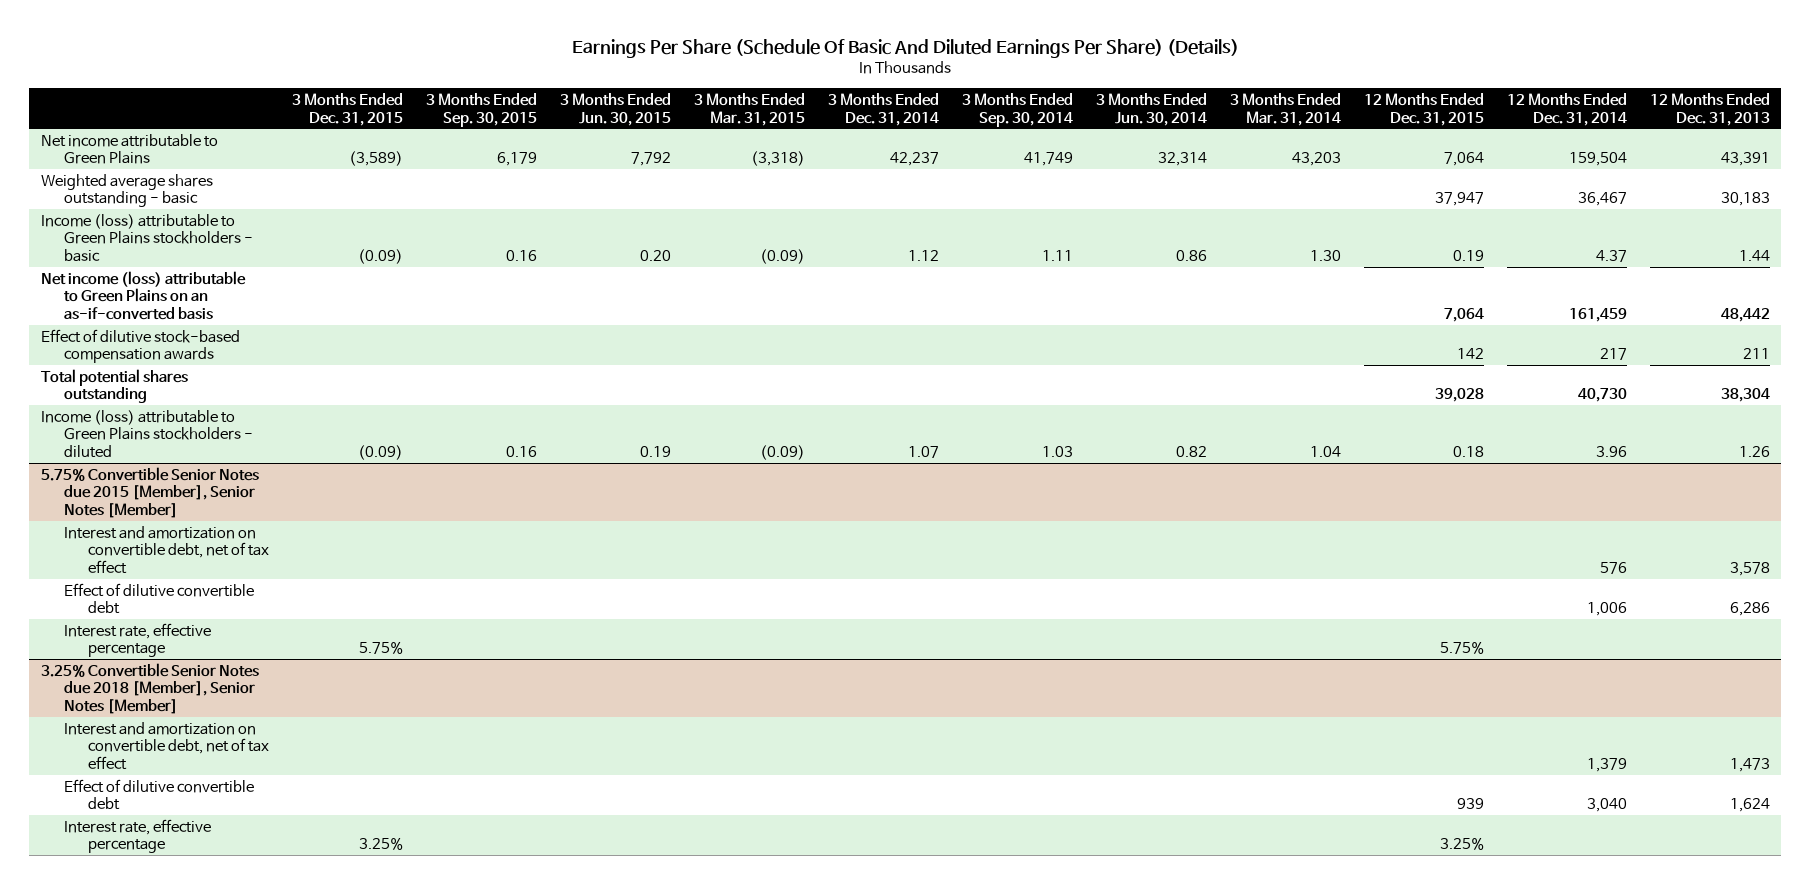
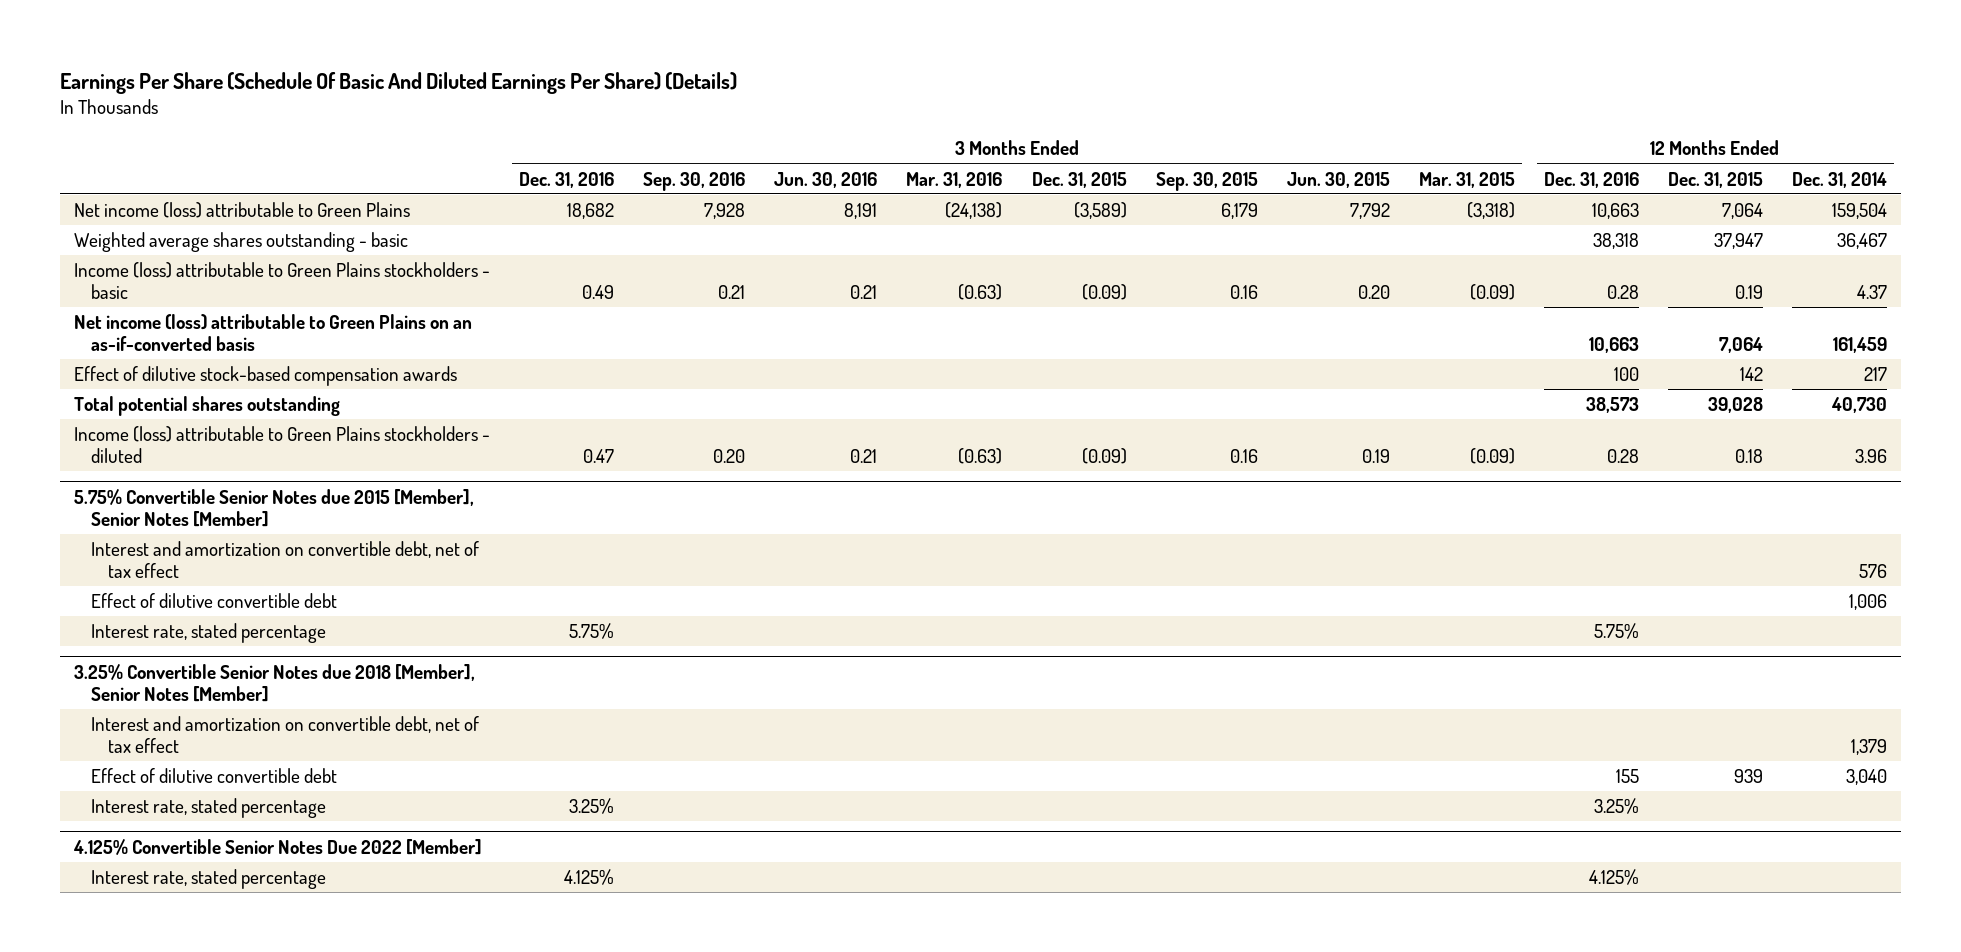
- | 3 Months Ended Dec. 31, 2015 | 3 Months Ended Sep. 30, 2015 | 3 Months Ended Jun. 30, 2015 | 3 Months Ended Mar. 31, 2015 | 3 Months Ended Dec. 31, 2014 | 3 Months Ended Sep. 30, 2014 | 3 Months Ended Jun. 30, 2014 | 3 Months Ended Mar. 31, 2014 | 12 Months Ended Dec. 31, 2015 | 12 Months Ended Dec. 31, 2014 | 12 Months Ended Dec. 31, 2013
+ | 3 Months Ended Dec. 31, 2016 | 3 Months Ended Sep. 30, 2016 | 3 Months Ended Jun. 30, 2016 | 3 Months Ended Mar. 31, 2016 | 3 Months Ended Dec. 31, 2015 | 3 Months Ended Sep. 30, 2015 | 3 Months Ended Jun. 30, 2015 | 3 Months Ended Mar. 31, 2015 | 12 Months Ended Dec. 31, 2016 | 12 Months Ended Dec. 31, 2015 | 12 Months Ended Dec. 31, 2014
- Net income attributable to Green Plains | (3,589) | 6,179 | 7,792 | (3,318) | 42,237 | 41,749 | 32,314 | 43,203 | 7,064 | 159,504 | 43,391
+ Net income (loss) attributable to Green Plains | 18,682 | 7,928 | 8,191 | (24,138) | (3,589) | 6,179 | 7,792 | (3,318) | 10,663 | 7,064 | 159,504
@ 5.75% Convertible Senior Notes due 2015 [Member], Senior Notes [Member]
- Interest rate, effective percentage | 5.75% | | | | | | | | 5.75% | |
+ Interest rate, stated percentage | 5.75% | | | | | | | | 5.75% | |
@ 3.25% Convertible Senior Notes due 2018 [Member], Senior Notes [Member]
- Interest rate, effective percentage | 3.25% | | | | | | | | 3.25% | |
+ Interest rate, stated percentage | 3.25% | | | | | | | | 3.25% | |
+ 4.125% Convertible Senior Notes Due 2022 [Member]
+ Interest rate, stated percentage | 4.125% | | | | | | | | 4.125% | |

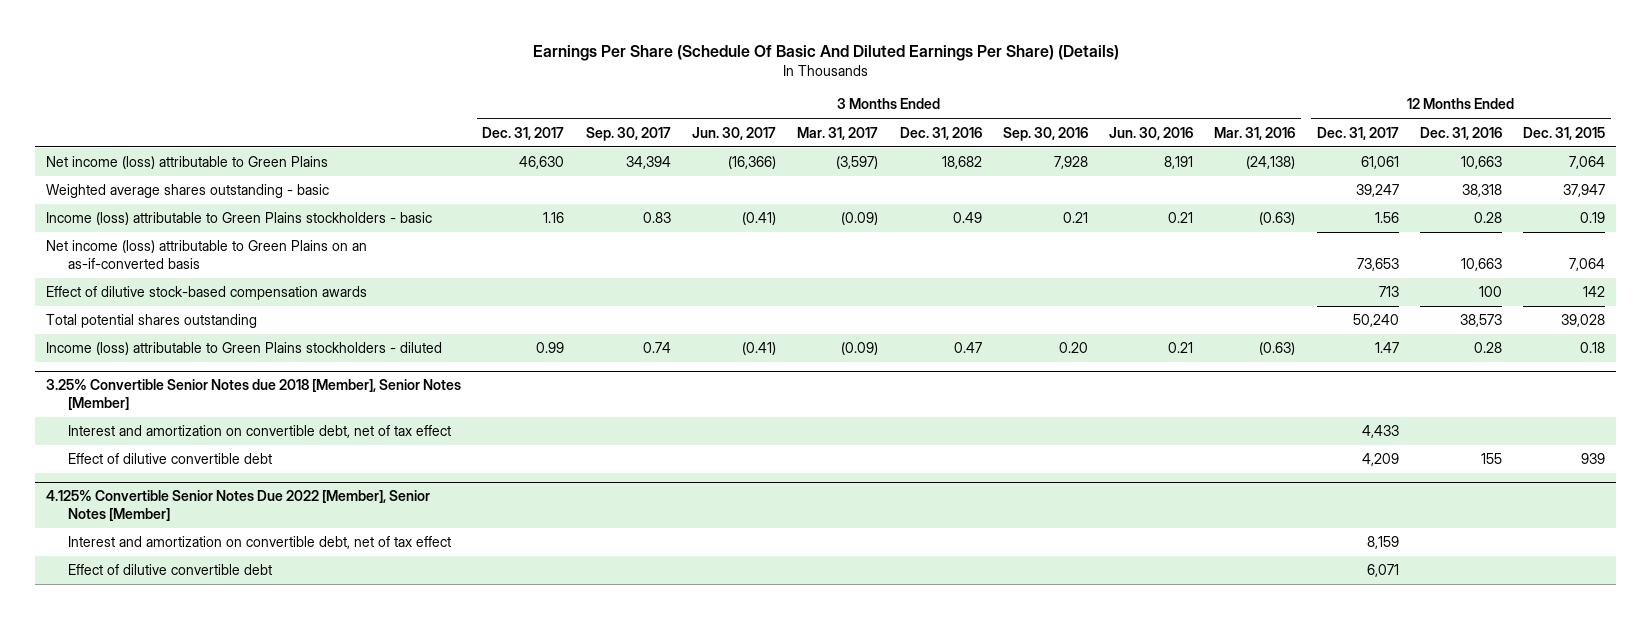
- | 3 Months Ended Dec. 31, 2016 | 3 Months Ended Sep. 30, 2016 | 3 Months Ended Jun. 30, 2016 | 3 Months Ended Mar. 31, 2016 | 3 Months Ended Dec. 31, 2015 | 3 Months Ended Sep. 30, 2015 | 3 Months Ended Jun. 30, 2015 | 3 Months Ended Mar. 31, 2015 | 12 Months Ended Dec. 31, 2016 | 12 Months Ended Dec. 31, 2015 | 12 Months Ended Dec. 31, 2014
+ | 3 Months Ended Dec. 31, 2017 | 3 Months Ended Sep. 30, 2017 | 3 Months Ended Jun. 30, 2017 | 3 Months Ended Mar. 31, 2017 | 3 Months Ended Dec. 31, 2016 | 3 Months Ended Sep. 30, 2016 | 3 Months Ended Jun. 30, 2016 | 3 Months Ended Mar. 31, 2016 | 12 Months Ended Dec. 31, 2017 | 12 Months Ended Dec. 31, 2016 | 12 Months Ended Dec. 31, 2015
- 5.75% Convertible Senior Notes due 2015 [Member], Senior Notes [Member]
- Interest and amortization on convertible debt, net of tax effect | | | | | | | | | | | 576
- Effect of dilutive convertible debt | | | | | | | | | | | 1,006
- Interest rate, stated percentage | 5.75% | | | | | | | | 5.75% | |
@ 3.25% Convertible Senior Notes due 2018 [Member], Senior Notes [Member]
- Interest rate, stated percentage | 3.25% | | | | | | | | 3.25% | |
- 4.125% Convertible Senior Notes Due 2022 [Member]
- Interest rate, stated percentage | 4.125% | | | | | | | | 4.125% | |
+ 4.125% Convertible Senior Notes Due 2022 [Member], Senior Notes [Member]
+ Interest and amortization on convertible debt, net of tax effect | | | | | | | | | 8,159 | |
+ Effect of dilutive convertible debt | | | | | | | | | 6,071 | |

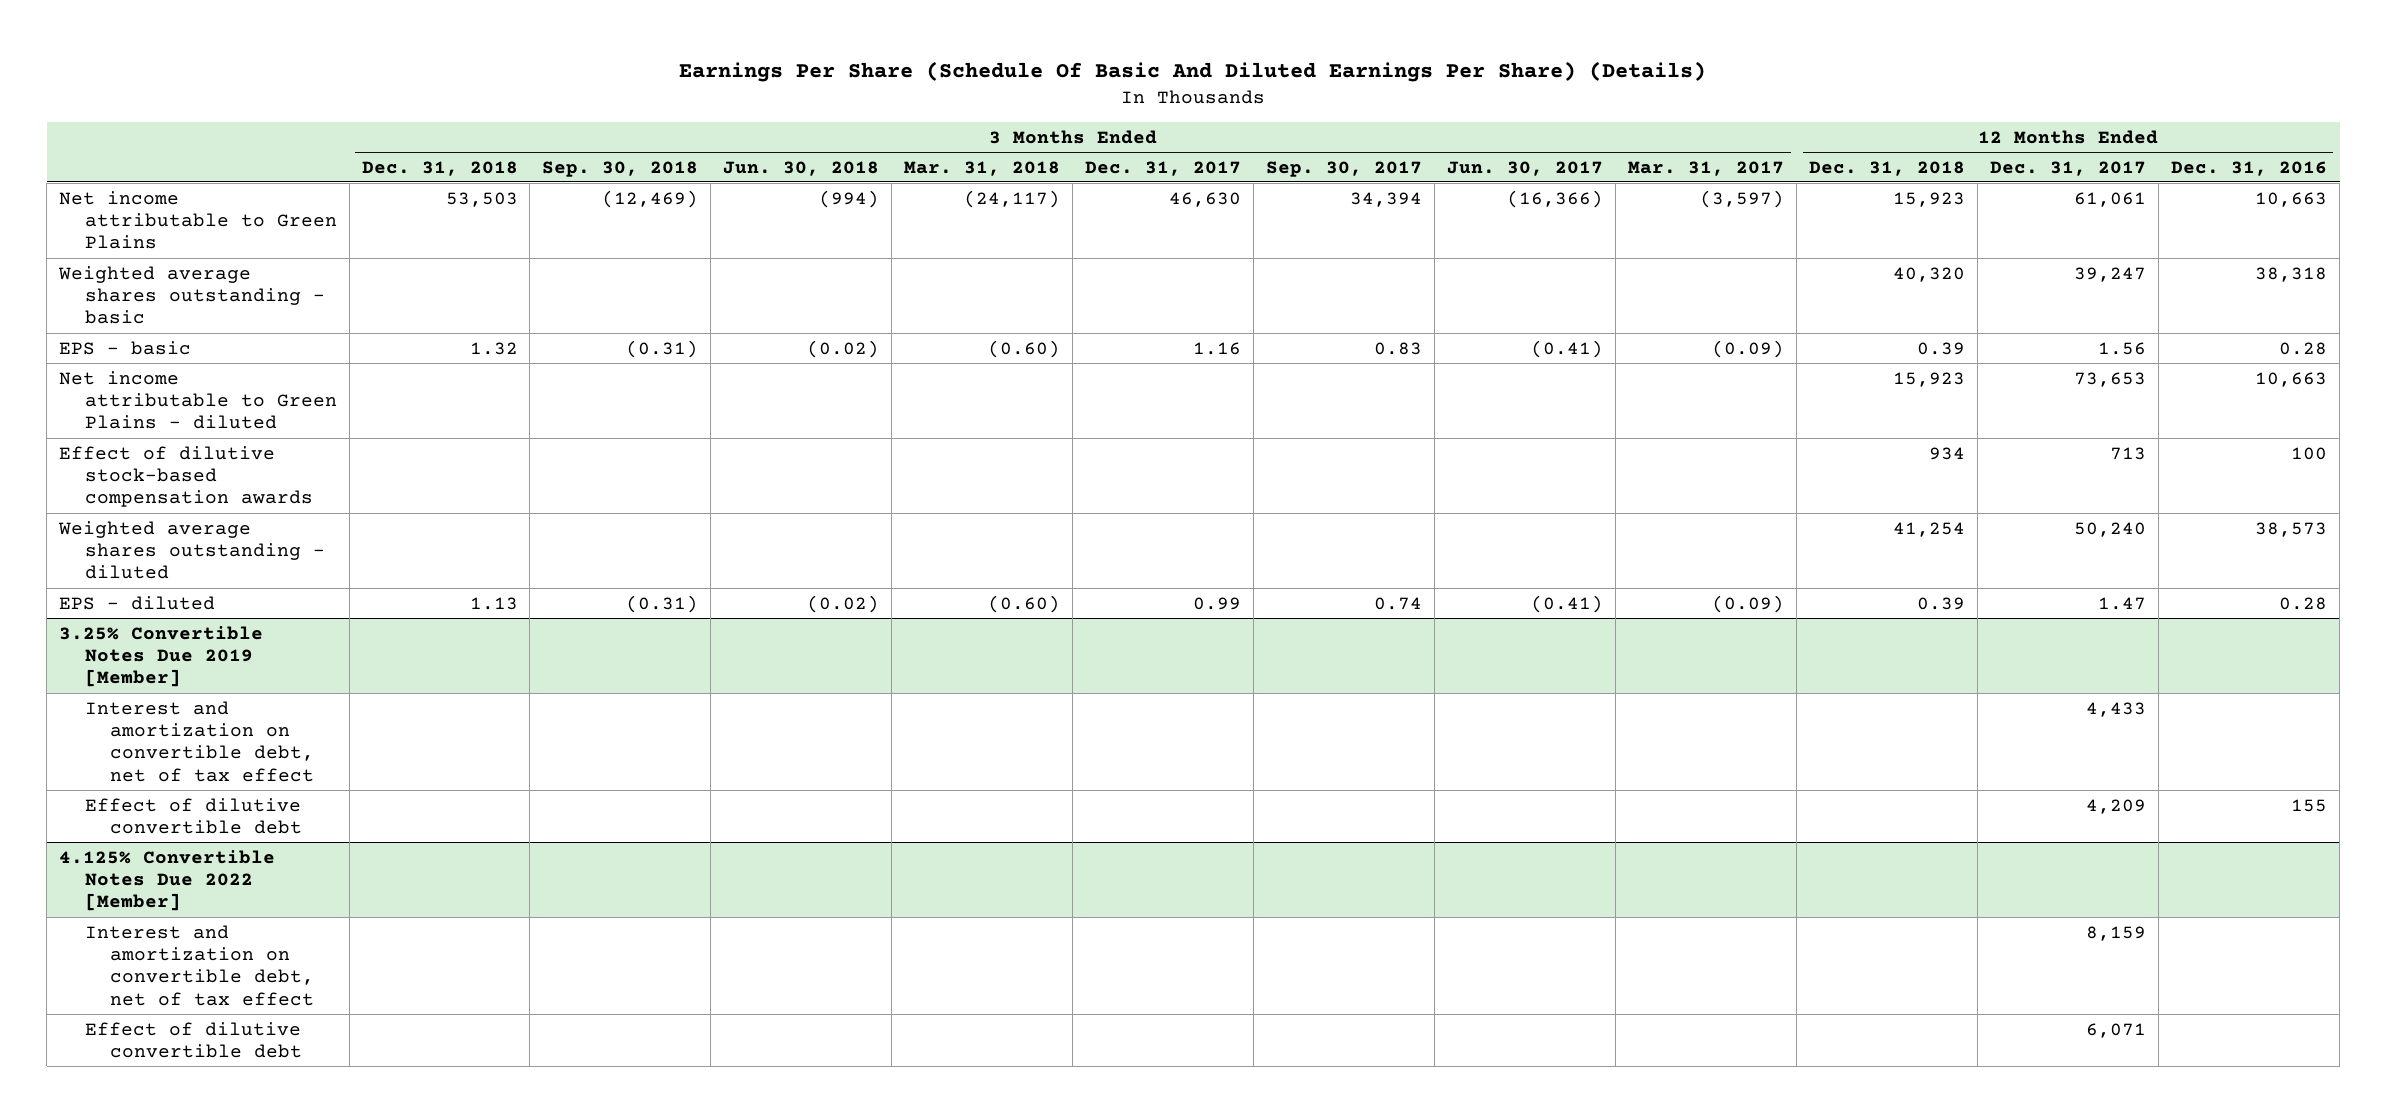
- | 3 Months Ended Dec. 31, 2017 | 3 Months Ended Sep. 30, 2017 | 3 Months Ended Jun. 30, 2017 | 3 Months Ended Mar. 31, 2017 | 3 Months Ended Dec. 31, 2016 | 3 Months Ended Sep. 30, 2016 | 3 Months Ended Jun. 30, 2016 | 3 Months Ended Mar. 31, 2016 | 12 Months Ended Dec. 31, 2017 | 12 Months Ended Dec. 31, 2016 | 12 Months Ended Dec. 31, 2015
+ | 3 Months Ended Dec. 31, 2018 | 3 Months Ended Sep. 30, 2018 | 3 Months Ended Jun. 30, 2018 | 3 Months Ended Mar. 31, 2018 | 3 Months Ended Dec. 31, 2017 | 3 Months Ended Sep. 30, 2017 | 3 Months Ended Jun. 30, 2017 | 3 Months Ended Mar. 31, 2017 | 12 Months Ended Dec. 31, 2018 | 12 Months Ended Dec. 31, 2017 | 12 Months Ended Dec. 31, 2016
- Net income (loss) attributable to Green Plains | 46,630 | 34,394 | (16,366) | (3,597) | 18,682 | 7,928 | 8,191 | (24,138) | 61,061 | 10,663 | 7,064
+ Net income attributable to Green Plains | 53,503 | (12,469) | (994) | (24,117) | 46,630 | 34,394 | (16,366) | (3,597) | 15,923 | 61,061 | 10,663
- Income (loss) attributable to Green Plains stockholders - basic | 1.16 | 0.83 | (0.41) | (0.09) | 0.49 | 0.21 | 0.21 | (0.63) | 1.56 | 0.28 | 0.19
- Net income (loss) attributable to Green Plains on an as-if-converted basis | | | | | | | | | 73,653 | 10,663 | 7,064
+ EPS - basic | 1.32 | (0.31) | (0.02) | (0.60) | 1.16 | 0.83 | (0.41) | (0.09) | 0.39 | 1.56 | 0.28
+ Net income attributable to Green Plains - diluted | | | | | | | | | 15,923 | 73,653 | 10,663
- Total potential shares outstanding | | | | | | | | | 50,240 | 38,573 | 39,028
- Income (loss) attributable to Green Plains stockholders - diluted | 0.99 | 0.74 | (0.41) | (0.09) | 0.47 | 0.20 | 0.21 | (0.63) | 1.47 | 0.28 | 0.18
- 3.25% Convertible Senior Notes due 2018 [Member], Senior Notes [Member]
+ Weighted average shares outstanding - diluted | | | | | | | | | 41,254 | 50,240 | 38,573
+ EPS - diluted | 1.13 | (0.31) | (0.02) | (0.60) | 0.99 | 0.74 | (0.41) | (0.09) | 0.39 | 1.47 | 0.28
+ 3.25% Convertible Notes Due 2019 [Member]
- 4.125% Convertible Senior Notes Due 2022 [Member], Senior Notes [Member]
+ 4.125% Convertible Notes Due 2022 [Member]

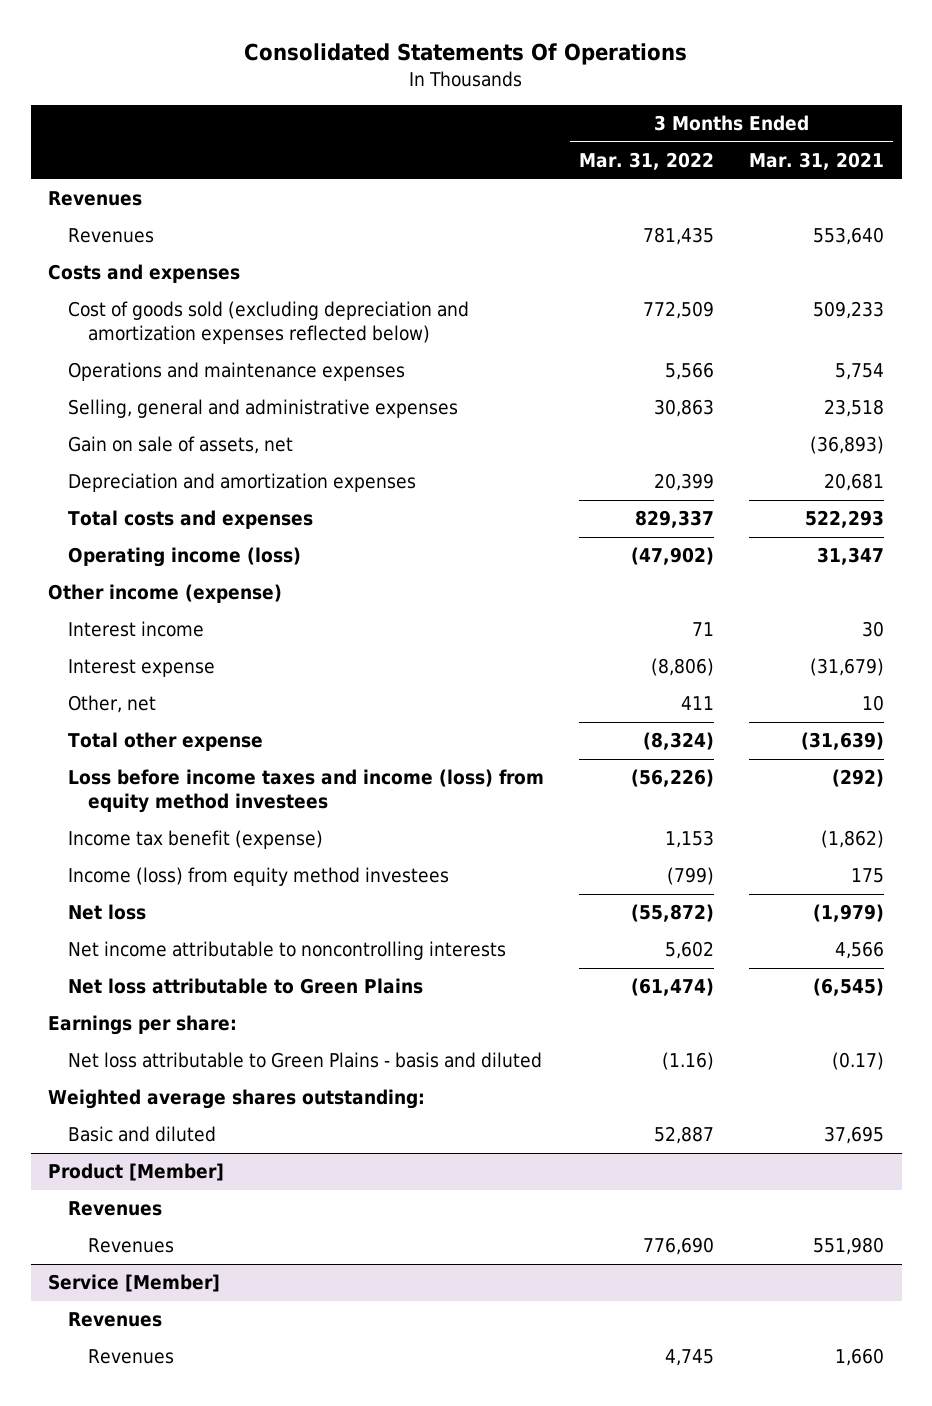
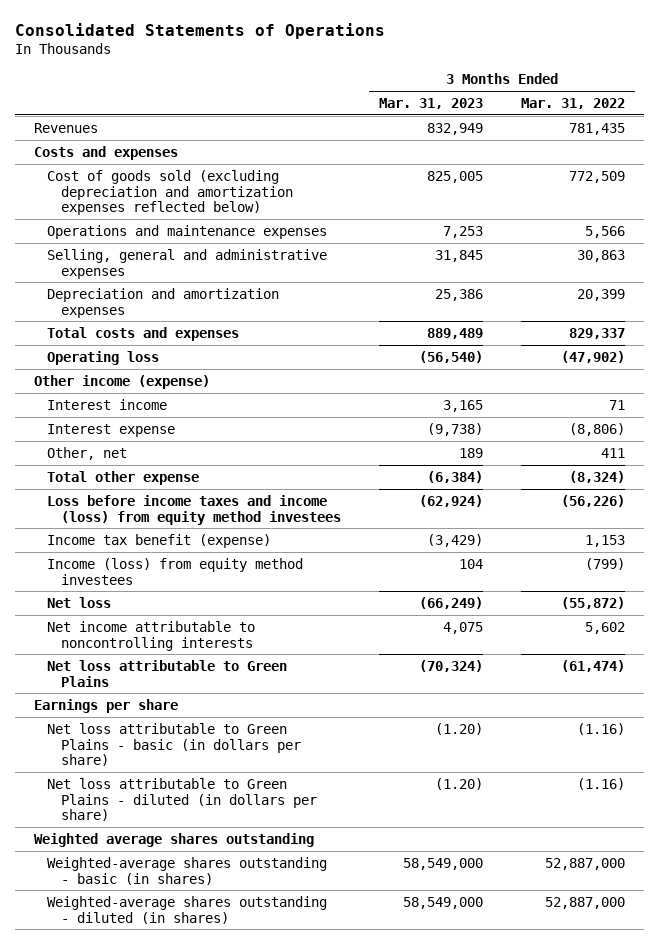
- Consolidated Statements Of Operations
+ Consolidated Statements of Operations
- | 3 Months Ended Mar. 31, 2022 | 3 Months Ended Mar. 31, 2021
+ | 3 Months Ended Mar. 31, 2023 | 3 Months Ended Mar. 31, 2022
- Revenues
- Gain on sale of assets, net | | (36,893)
- Operating income (loss) | (47,902) | 31,347
+ Operating loss | (56,540) | (47,902)
- Earnings per share:
- Net loss attributable to Green Plains - basis and diluted | (1.16) | (0.17)
- Weighted average shares outstanding:
- Basic and diluted | 52,887 | 37,695
- Product [Member]
- Revenues
- Revenues | 776,690 | 551,980
- Service [Member]
- Revenues
- Revenues | 4,745 | 1,660
+ Earnings per share
+ Net loss attributable to Green Plains - basic (in dollars per share) | (1.20) | (1.16)
+ Net loss attributable to Green Plains - diluted (in dollars per share) | (1.20) | (1.16)
+ Weighted average shares outstanding
+ Weighted-average shares outstanding - basic (in shares) | 58,549,000 | 52,887,000
+ Weighted-average shares outstanding - diluted (in shares) | 58,549,000 | 52,887,000

